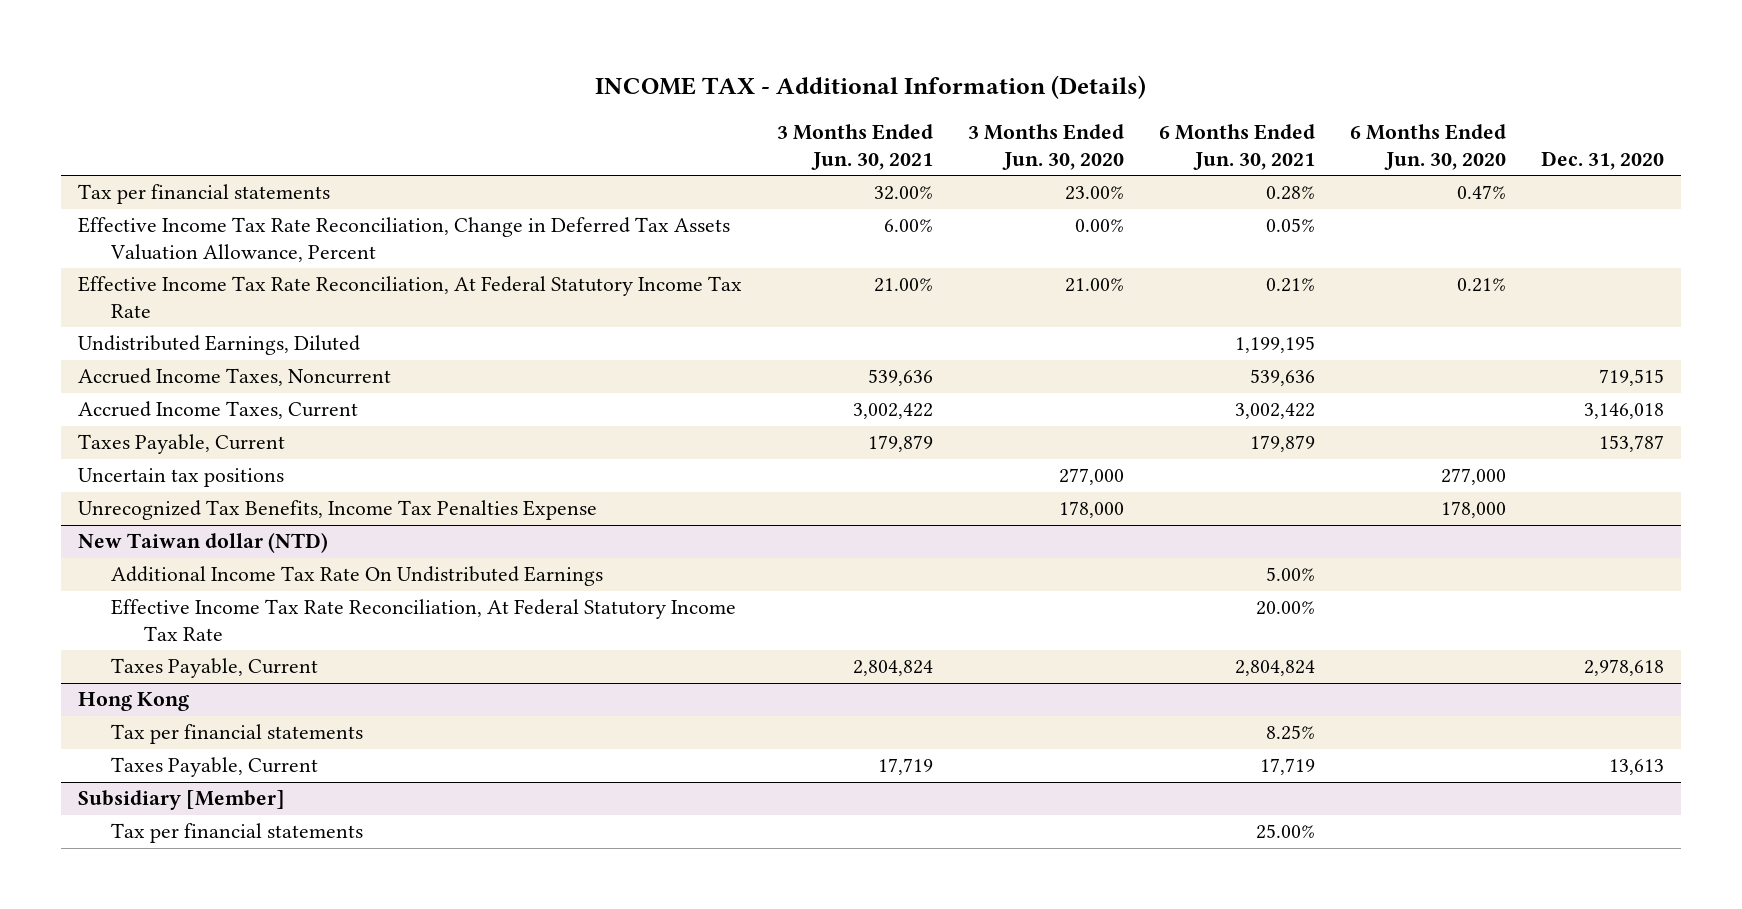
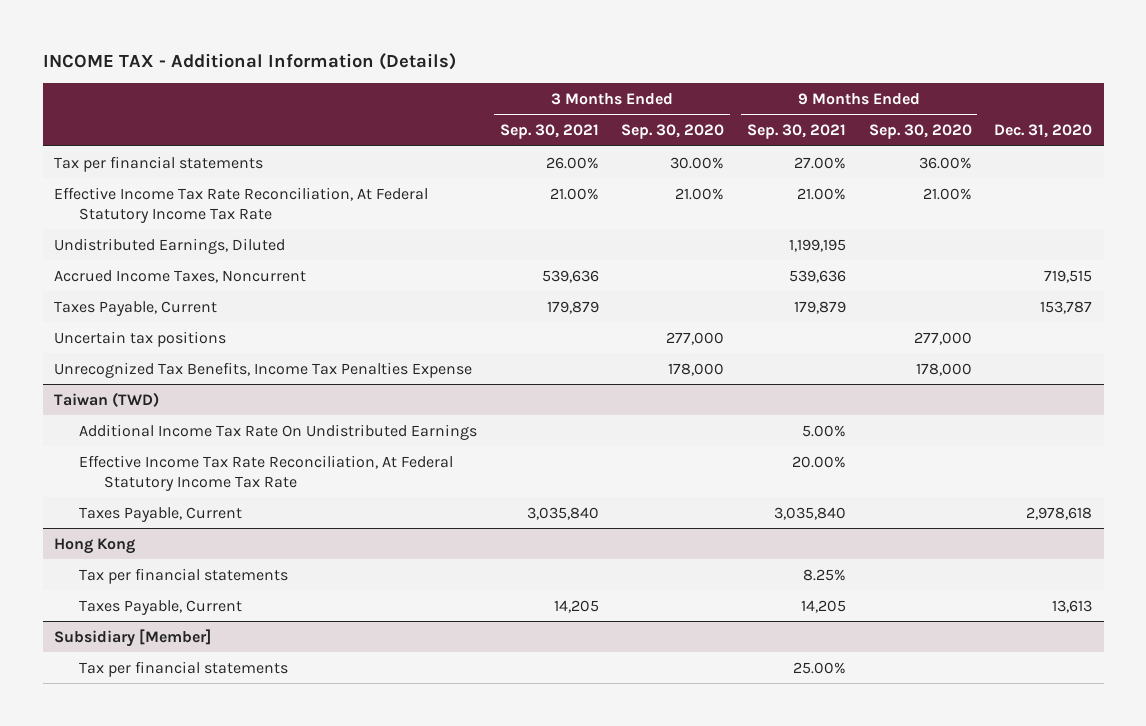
- | 3 Months Ended Jun. 30, 2021 | 3 Months Ended Jun. 30, 2020 | 6 Months Ended Jun. 30, 2021 | 6 Months Ended Jun. 30, 2020 | Dec. 31, 2020
+ | 3 Months Ended Sep. 30, 2021 | 3 Months Ended Sep. 30, 2020 | 9 Months Ended Sep. 30, 2021 | 9 Months Ended Sep. 30, 2020 | Dec. 31, 2020
- Effective Income Tax Rate Reconciliation, Change in Deferred Tax Assets Valuation Allowance, Percent | 6.00% | 0.00% | 0.05% | |
- Accrued Income Taxes, Current | 3,002,422 | | 3,002,422 | | 3,146,018
- New Taiwan dollar (NTD)
+ Taiwan (TWD)

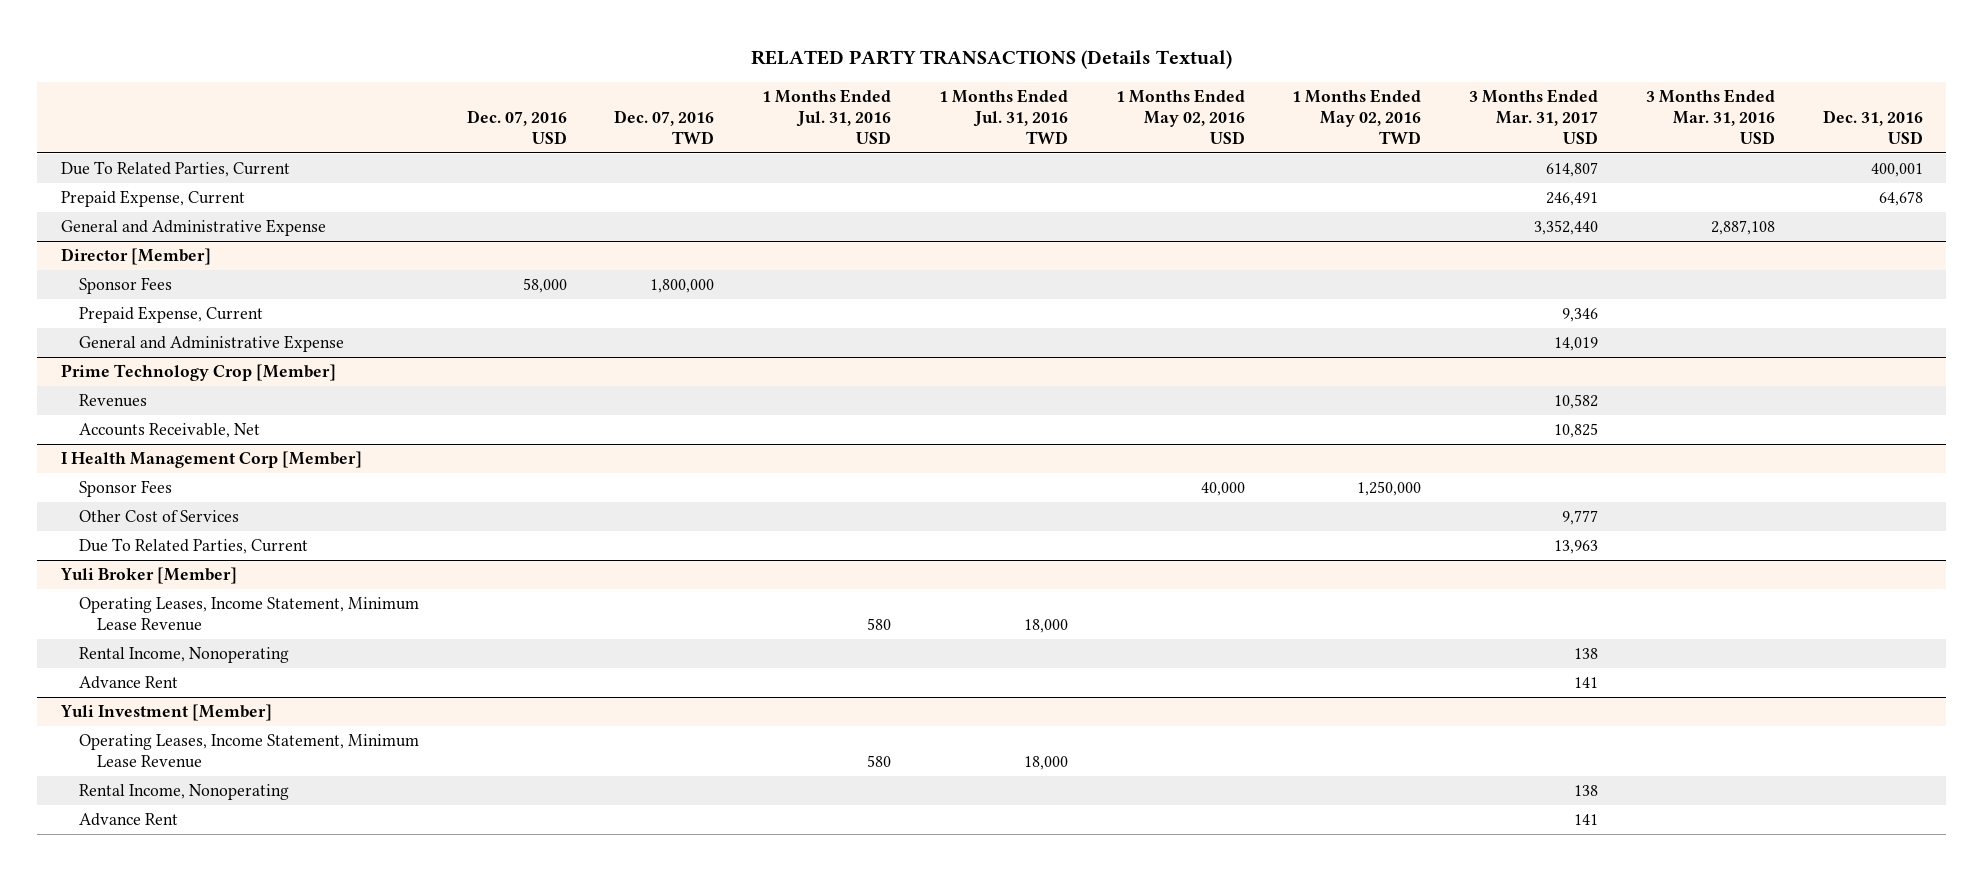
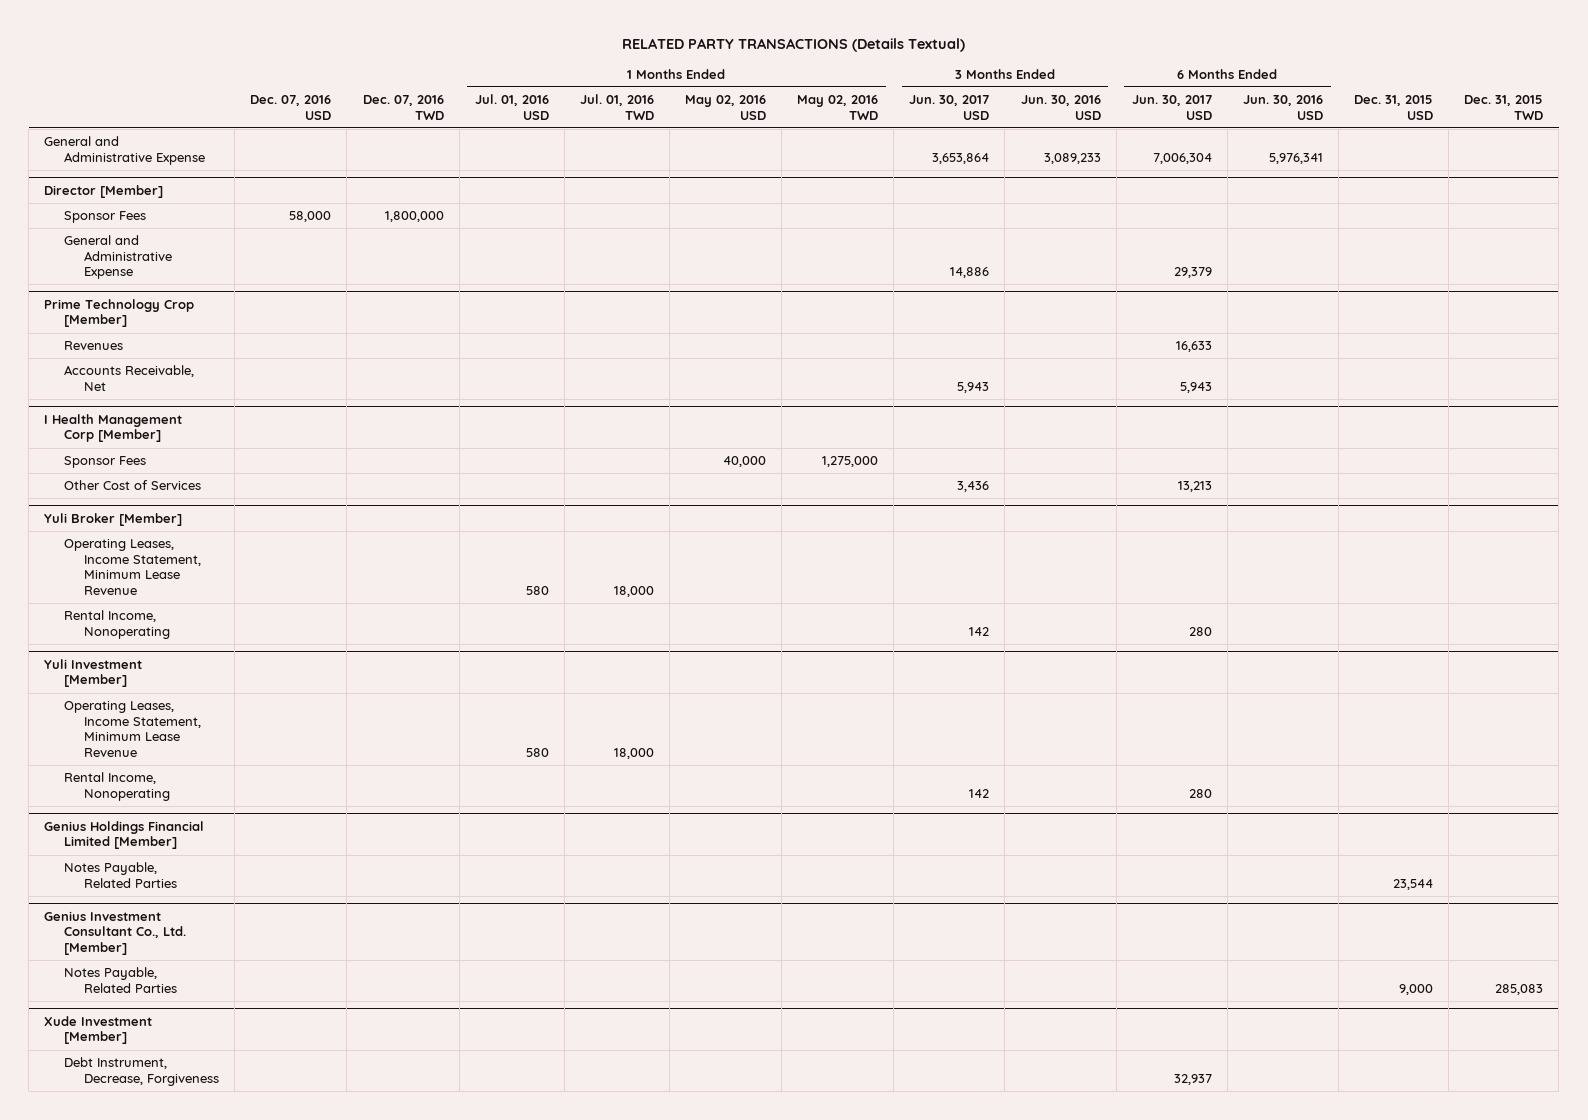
- | Dec. 07, 2016 USD | Dec. 07, 2016 TWD | 1 Months Ended Jul. 31, 2016 USD | 1 Months Ended Jul. 31, 2016 TWD | 1 Months Ended May 02, 2016 USD | 1 Months Ended May 02, 2016 TWD | 3 Months Ended Mar. 31, 2017 USD | 3 Months Ended Mar. 31, 2016 USD | Dec. 31, 2016 USD
+ | Dec. 07, 2016 USD | Dec. 07, 2016 TWD | 1 Months Ended Jul. 01, 2016 USD | 1 Months Ended Jul. 01, 2016 TWD | 1 Months Ended May 02, 2016 USD | 1 Months Ended May 02, 2016 TWD | 3 Months Ended Jun. 30, 2017 USD | 3 Months Ended Jun. 30, 2016 USD | 6 Months Ended Jun. 30, 2017 USD | 6 Months Ended Jun. 30, 2016 USD | Dec. 31, 2015 USD | Dec. 31, 2015 TWD
- Due To Related Parties, Current | | | | | | | 614,807 | | 400,001
- Prepaid Expense, Current | | | | | | | 246,491 | | 64,678
@ Director [Member]
- Prepaid Expense, Current | | | | | | | 9,346 | |
@ I Health Management Corp [Member]
- Sponsor Fees | | | | | 40,000 | 1,250,000 | | |
+ Sponsor Fees | | | | | 40,000 | 1,275,000 | | | | | |
- Due To Related Parties, Current | | | | | | | 13,963 | |
@ Yuli Broker [Member]
- Advance Rent | | | | | | | 141 | |
@ Yuli Investment [Member]
- Advance Rent | | | | | | | 141 | |
+ Genius Holdings Financial Limited [Member]
+ Notes Payable, Related Parties | | | | | | | | | | | 23,544 |
+ Genius Investment Consultant Co., Ltd. [Member]
+ Notes Payable, Related Parties | | | | | | | | | | | 9,000 | 285,083
+ Xude Investment [Member]
+ Debt Instrument, Decrease, Forgiveness | | | | | | | | | 32,937 | | |

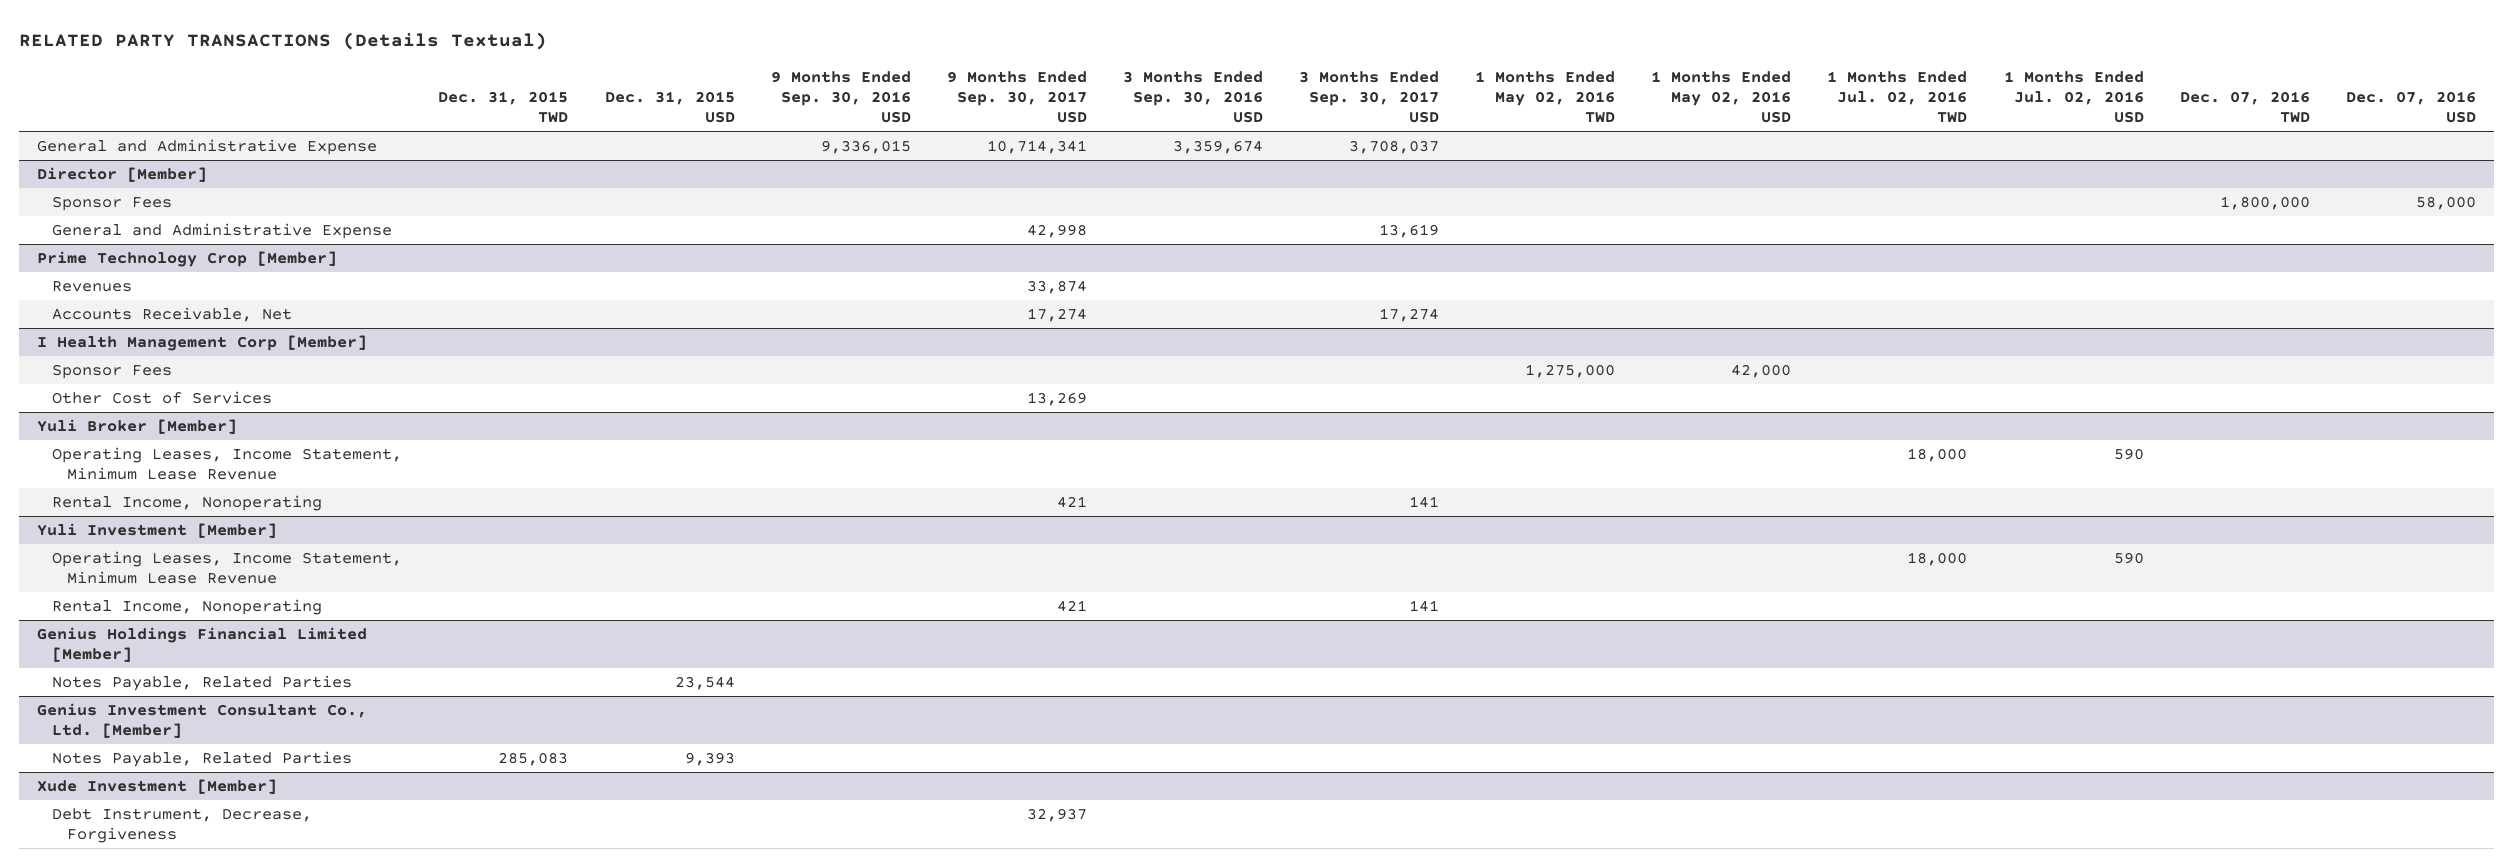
- | Dec. 07, 2016 USD | Dec. 07, 2016 TWD | 1 Months Ended Jul. 01, 2016 USD | 1 Months Ended Jul. 01, 2016 TWD | 1 Months Ended May 02, 2016 USD | 1 Months Ended May 02, 2016 TWD | 3 Months Ended Jun. 30, 2017 USD | 3 Months Ended Jun. 30, 2016 USD | 6 Months Ended Jun. 30, 2017 USD | 6 Months Ended Jun. 30, 2016 USD | Dec. 31, 2015 USD | Dec. 31, 2015 TWD
+ | Dec. 31, 2015 TWD | Dec. 31, 2015 USD | 9 Months Ended Sep. 30, 2016 USD | 9 Months Ended Sep. 30, 2017 USD | 3 Months Ended Sep. 30, 2016 USD | 3 Months Ended Sep. 30, 2017 USD | 1 Months Ended May 02, 2016 TWD | 1 Months Ended May 02, 2016 USD | 1 Months Ended Jul. 02, 2016 TWD | 1 Months Ended Jul. 02, 2016 USD | Dec. 07, 2016 TWD | Dec. 07, 2016 USD
@ I Health Management Corp [Member]
- Sponsor Fees | | | | | 40,000 | 1,275,000 | | | | | |
+ Sponsor Fees | | | | | | | 1,275,000 | 42,000 | | | |
@ Genius Investment Consultant Co., Ltd. [Member]
- Notes Payable, Related Parties | | | | | | | | | | | 9,000 | 285,083
+ Notes Payable, Related Parties | 285,083 | 9,393 | | | | | | | | | |

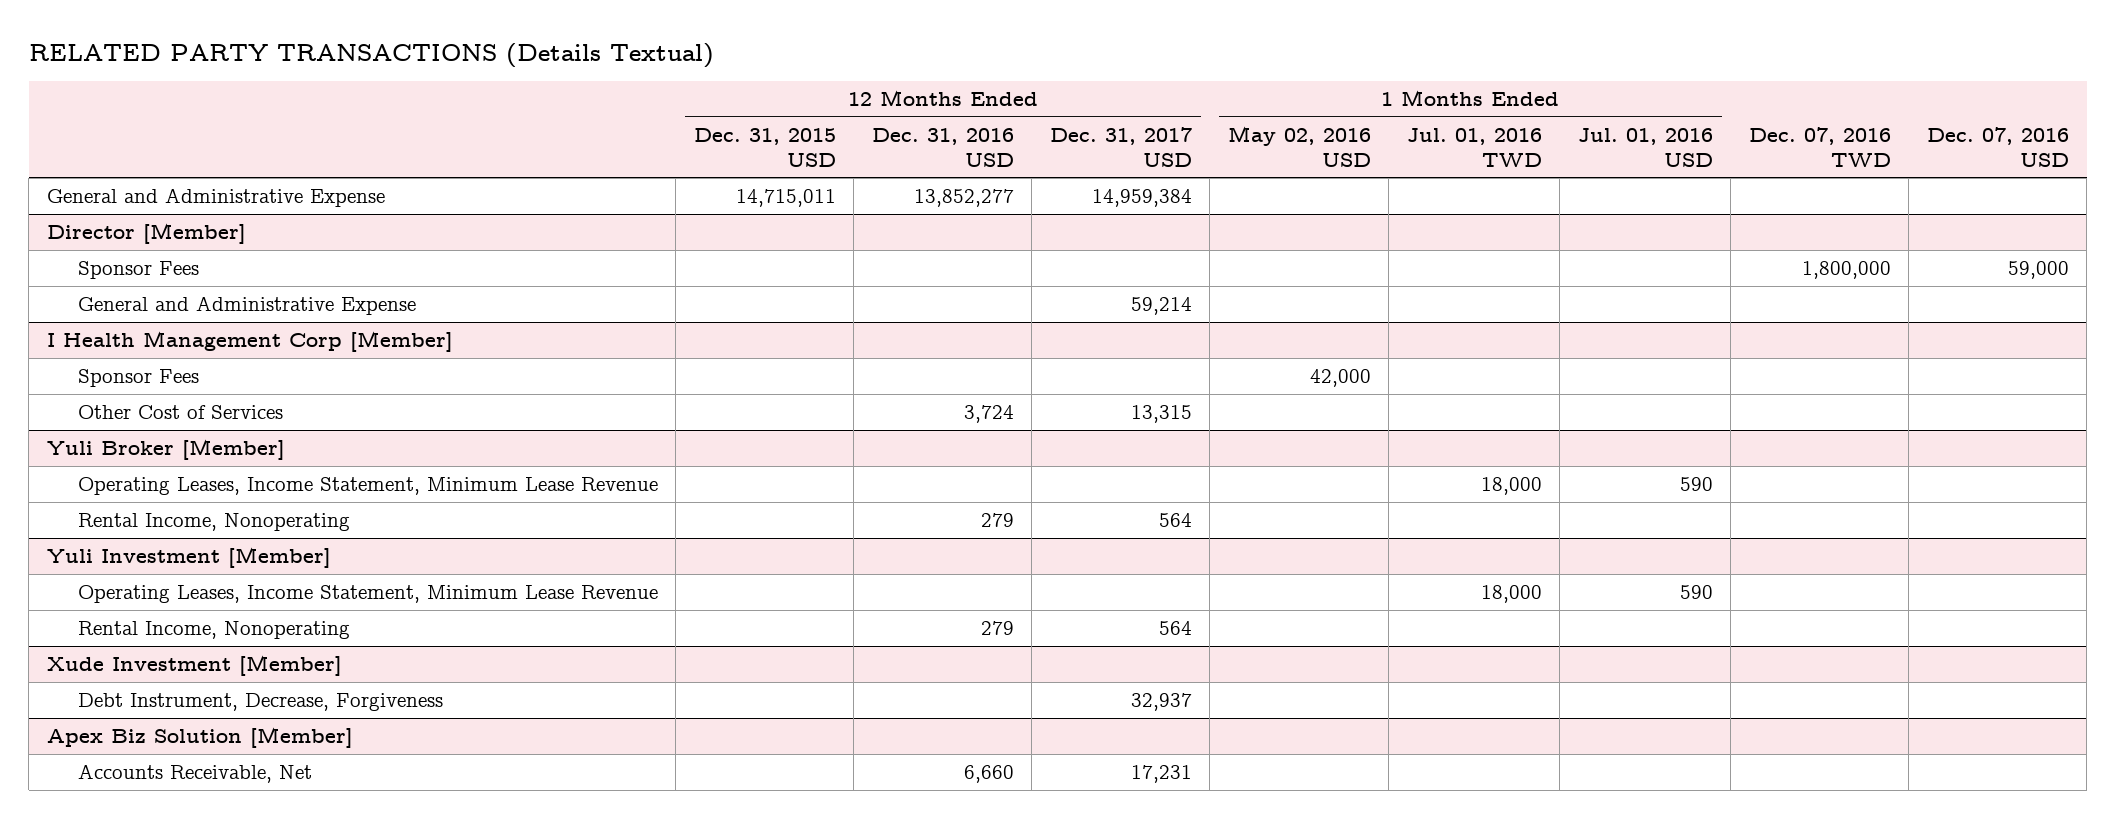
- | Dec. 31, 2015 TWD | Dec. 31, 2015 USD | 9 Months Ended Sep. 30, 2016 USD | 9 Months Ended Sep. 30, 2017 USD | 3 Months Ended Sep. 30, 2016 USD | 3 Months Ended Sep. 30, 2017 USD | 1 Months Ended May 02, 2016 TWD | 1 Months Ended May 02, 2016 USD | 1 Months Ended Jul. 02, 2016 TWD | 1 Months Ended Jul. 02, 2016 USD | Dec. 07, 2016 TWD | Dec. 07, 2016 USD
+ | 12 Months Ended Dec. 31, 2015 USD | 12 Months Ended Dec. 31, 2016 USD | 12 Months Ended Dec. 31, 2017 USD | 1 Months Ended May 02, 2016 USD | 1 Months Ended Jul. 01, 2016 TWD | 1 Months Ended Jul. 01, 2016 USD | Dec. 07, 2016 TWD | Dec. 07, 2016 USD
@ Director [Member]
- Sponsor Fees | | | | | | | | | | | 1,800,000 | 58,000
+ Sponsor Fees | | | | | | | 1,800,000 | 59,000
- Prime Technology Crop [Member]
- Revenues | | | | 33,874 | | | | | | | |
- Accounts Receivable, Net | | | | 17,274 | | 17,274 | | | | | |
- Genius Holdings Financial Limited [Member]
- Notes Payable, Related Parties | | 23,544 | | | | | | | | | |
- Genius Investment Consultant Co., Ltd. [Member]
- Notes Payable, Related Parties | 285,083 | 9,393 | | | | | | | | | |
+ Apex Biz Solution [Member]
+ Accounts Receivable, Net | | 6,660 | 17,231 | | | | |

